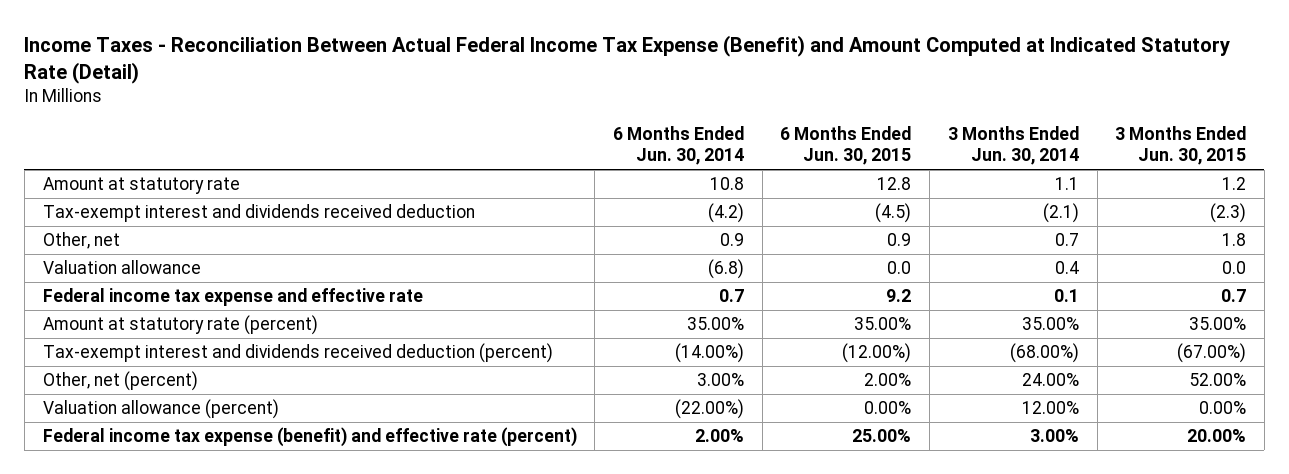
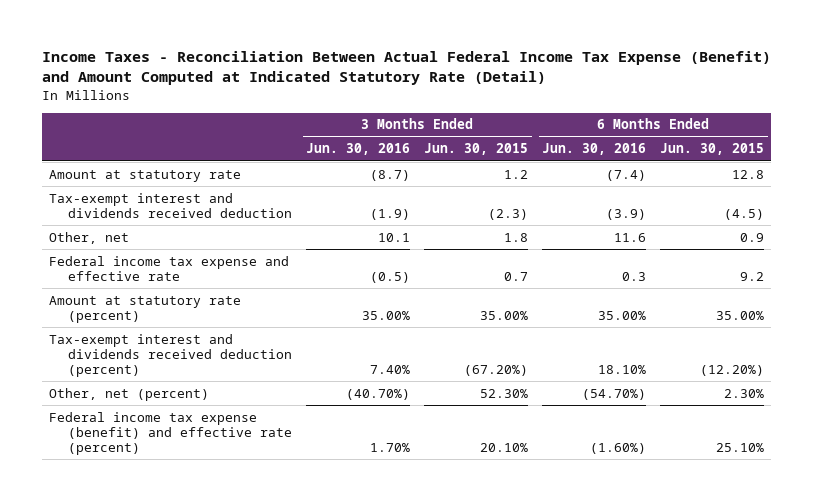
- | 6 Months Ended Jun. 30, 2014 | 6 Months Ended Jun. 30, 2015 | 3 Months Ended Jun. 30, 2014 | 3 Months Ended Jun. 30, 2015
+ | 3 Months Ended Jun. 30, 2016 | 3 Months Ended Jun. 30, 2015 | 6 Months Ended Jun. 30, 2016 | 6 Months Ended Jun. 30, 2015
- Valuation allowance | (6.8) | 0.0 | 0.4 | 0.0
- Tax-exempt interest and dividends received deduction (percent) | (14.00%) | (12.00%) | (68.00%) | (67.00%)
- Other, net (percent) | 3.00% | 2.00% | 24.00% | 52.00%
- Valuation allowance (percent) | (22.00%) | 0.00% | 12.00% | 0.00%
- Federal income tax expense (benefit) and effective rate (percent) | 2.00% | 25.00% | 3.00% | 20.00%
+ Tax-exempt interest and dividends received deduction (percent) | 7.40% | (67.20%) | 18.10% | (12.20%)
+ Other, net (percent) | (40.70%) | 52.30% | (54.70%) | 2.30%
+ Federal income tax expense (benefit) and effective rate (percent) | 1.70% | 20.10% | (1.60%) | 25.10%

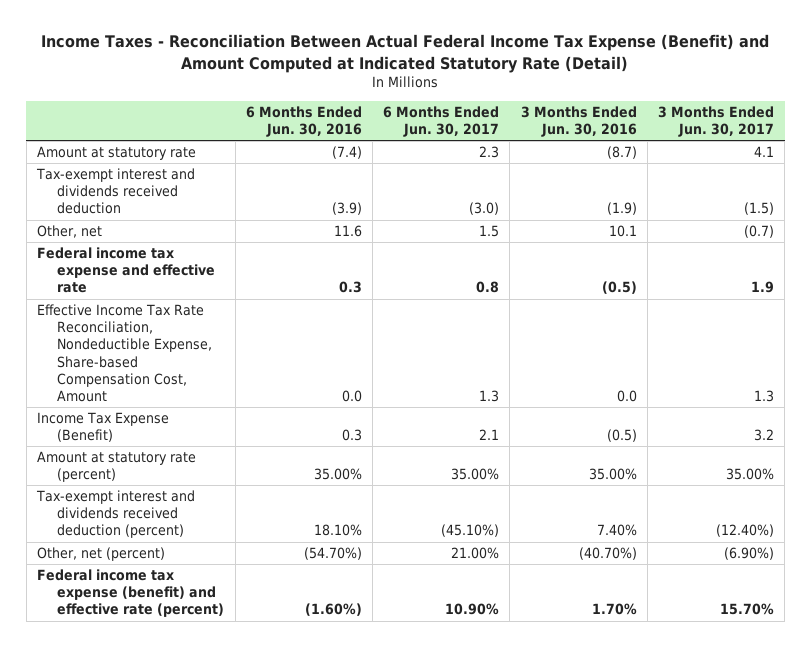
- | 3 Months Ended Jun. 30, 2016 | 3 Months Ended Jun. 30, 2015 | 6 Months Ended Jun. 30, 2016 | 6 Months Ended Jun. 30, 2015
+ | 6 Months Ended Jun. 30, 2016 | 6 Months Ended Jun. 30, 2017 | 3 Months Ended Jun. 30, 2016 | 3 Months Ended Jun. 30, 2017
+ Effective Income Tax Rate Reconciliation, Nondeductible Expense, Share-based Compensation Cost, Amount | 0.0 | 1.3 | 0.0 | 1.3
+ Income Tax Expense (Benefit) | 0.3 | 2.1 | (0.5) | 3.2

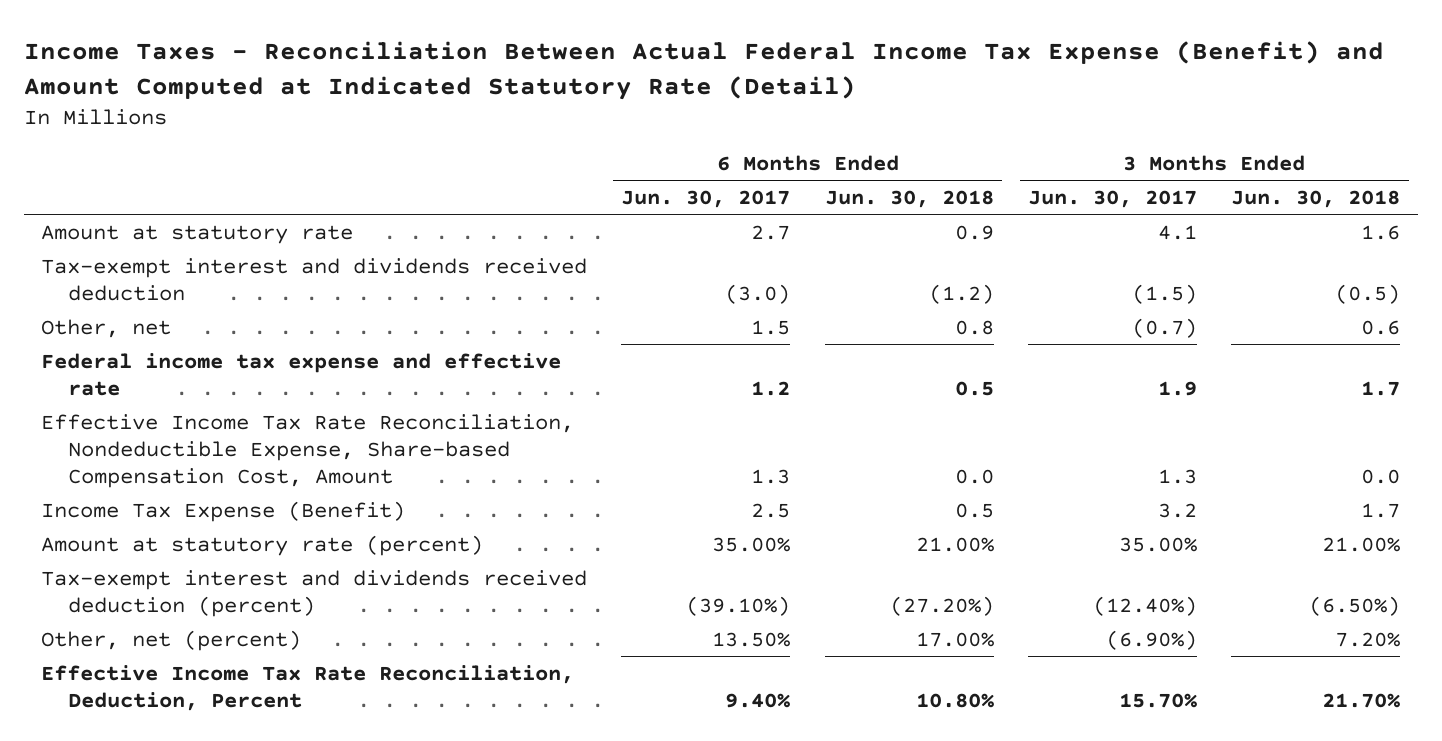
- | 6 Months Ended Jun. 30, 2016 | 6 Months Ended Jun. 30, 2017 | 3 Months Ended Jun. 30, 2016 | 3 Months Ended Jun. 30, 2017
+ | 6 Months Ended Jun. 30, 2017 | 6 Months Ended Jun. 30, 2018 | 3 Months Ended Jun. 30, 2017 | 3 Months Ended Jun. 30, 2018
- Amount at statutory rate | (7.4) | 2.3 | (8.7) | 4.1
+ Amount at statutory rate | 2.7 | 0.9 | 4.1 | 1.6
- Federal income tax expense and effective rate | 0.3 | 0.8 | (0.5) | 1.9
+ Federal income tax expense and effective rate | 1.2 | 0.5 | 1.9 | 1.7
- Income Tax Expense (Benefit) | 0.3 | 2.1 | (0.5) | 3.2
+ Income Tax Expense (Benefit) | 2.5 | 0.5 | 3.2 | 1.7
- Tax-exempt interest and dividends received deduction (percent) | 18.10% | (45.10%) | 7.40% | (12.40%)
- Other, net (percent) | (54.70%) | 21.00% | (40.70%) | (6.90%)
- Federal income tax expense (benefit) and effective rate (percent) | (1.60%) | 10.90% | 1.70% | 15.70%
+ Tax-exempt interest and dividends received deduction (percent) | (39.10%) | (27.20%) | (12.40%) | (6.50%)
+ Other, net (percent) | 13.50% | 17.00% | (6.90%) | 7.20%
+ Effective Income Tax Rate Reconciliation, Deduction, Percent | 9.40% | 10.80% | 15.70% | 21.70%

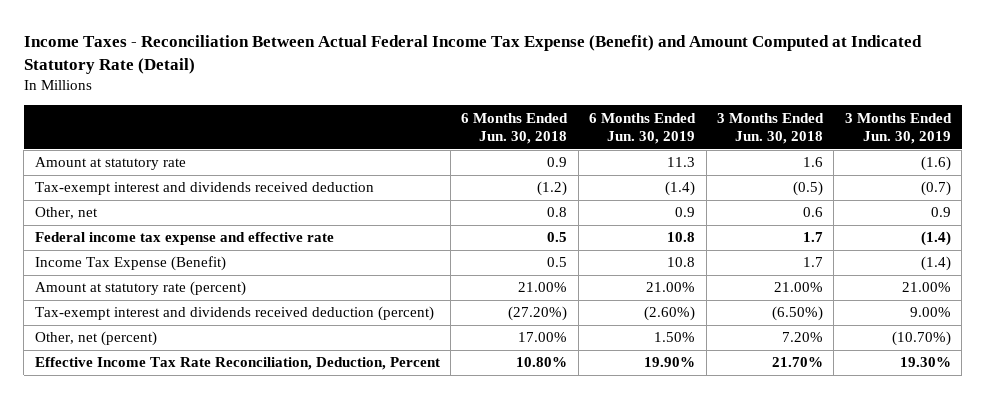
- | 6 Months Ended Jun. 30, 2017 | 6 Months Ended Jun. 30, 2018 | 3 Months Ended Jun. 30, 2017 | 3 Months Ended Jun. 30, 2018
+ | 6 Months Ended Jun. 30, 2018 | 6 Months Ended Jun. 30, 2019 | 3 Months Ended Jun. 30, 2018 | 3 Months Ended Jun. 30, 2019
- Effective Income Tax Rate Reconciliation, Nondeductible Expense, Share-based Compensation Cost, Amount | 1.3 | 0.0 | 1.3 | 0.0

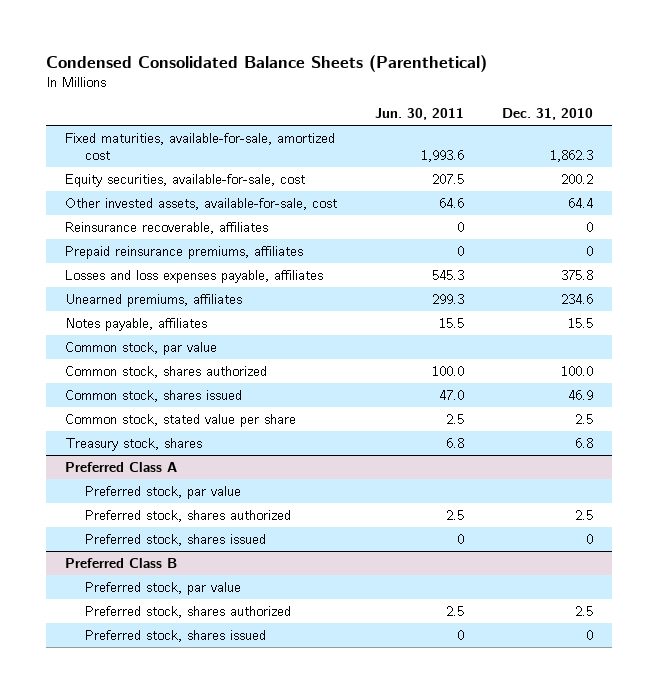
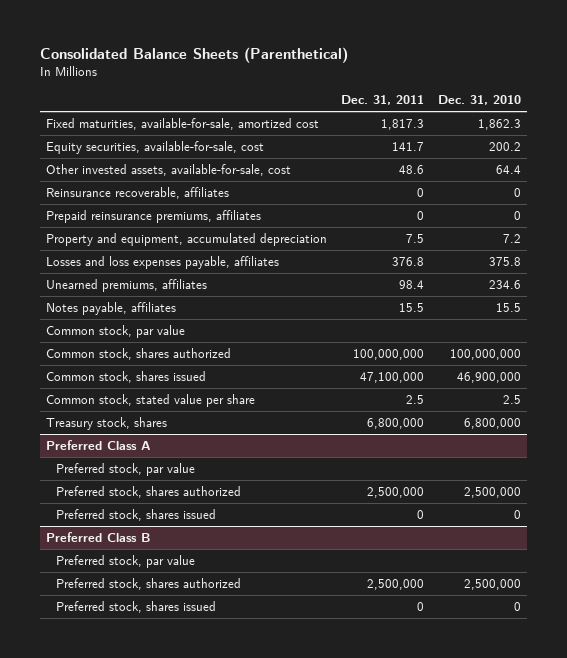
- Condensed Consolidated Balance Sheets (Parenthetical)
+ Consolidated Balance Sheets (Parenthetical)
- | Jun. 30, 2011 | Dec. 31, 2010
+ | Dec. 31, 2011 | Dec. 31, 2010
+ Property and equipment, accumulated depreciation | 7.5 | 7.2
- Common stock, shares authorized | 100.0 | 100.0
- Common stock, shares issued | 47.0 | 46.9
+ Common stock, shares authorized | 100,000,000 | 100,000,000
+ Common stock, shares issued | 47,100,000 | 46,900,000
- Treasury stock, shares | 6.8 | 6.8
+ Treasury stock, shares | 6,800,000 | 6,800,000
@ Preferred Class A
- Preferred stock, shares authorized | 2.5 | 2.5
+ Preferred stock, shares authorized | 2,500,000 | 2,500,000
@ Preferred Class B
- Preferred stock, shares authorized | 2.5 | 2.5
+ Preferred stock, shares authorized | 2,500,000 | 2,500,000

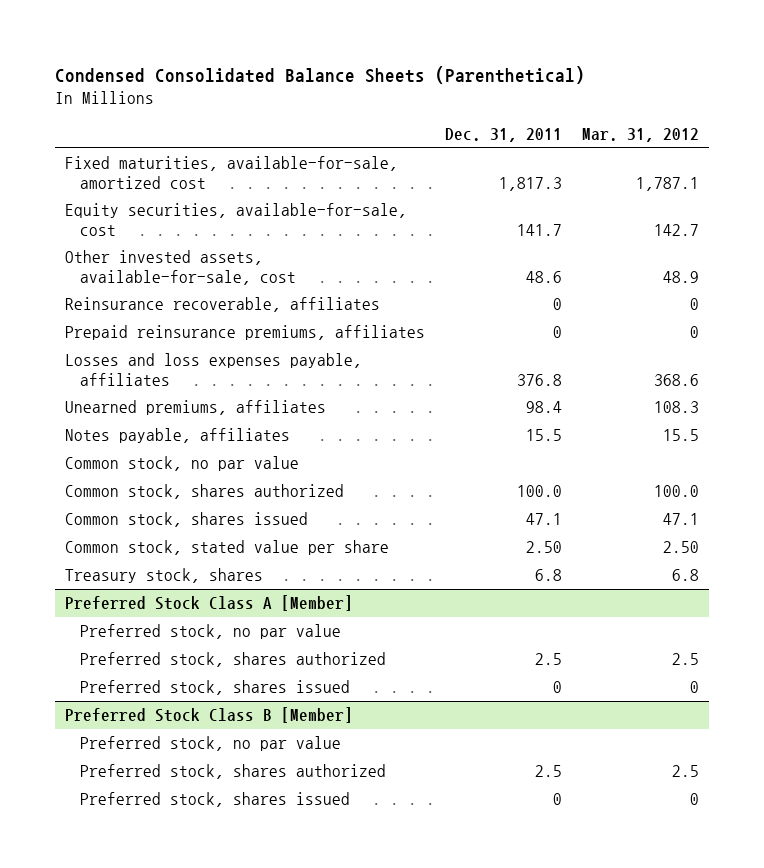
- Consolidated Balance Sheets (Parenthetical)
+ Condensed Consolidated Balance Sheets (Parenthetical)
- | Dec. 31, 2011 | Dec. 31, 2010
+ | Dec. 31, 2011 | Mar. 31, 2012
- Property and equipment, accumulated depreciation | 7.5 | 7.2
- Common stock, par value
- Common stock, shares authorized | 100,000,000 | 100,000,000
- Common stock, shares issued | 47,100,000 | 46,900,000
- Common stock, stated value per share | 2.5 | 2.5
- Treasury stock, shares | 6,800,000 | 6,800,000
- Preferred Class A
- Preferred stock, par value
- Preferred stock, shares authorized | 2,500,000 | 2,500,000
+ Common stock, no par value
+ Common stock, shares authorized | 100.0 | 100.0
+ Common stock, shares issued | 47.1 | 47.1
+ Common stock, stated value per share | 2.50 | 2.50
+ Treasury stock, shares | 6.8 | 6.8
+ Preferred Stock Class A [Member]
+ Preferred stock, no par value
+ Preferred stock, shares authorized | 2.5 | 2.5
- Preferred Class B
- Preferred stock, par value
- Preferred stock, shares authorized | 2,500,000 | 2,500,000
+ Preferred Stock Class B [Member]
+ Preferred stock, no par value
+ Preferred stock, shares authorized | 2.5 | 2.5

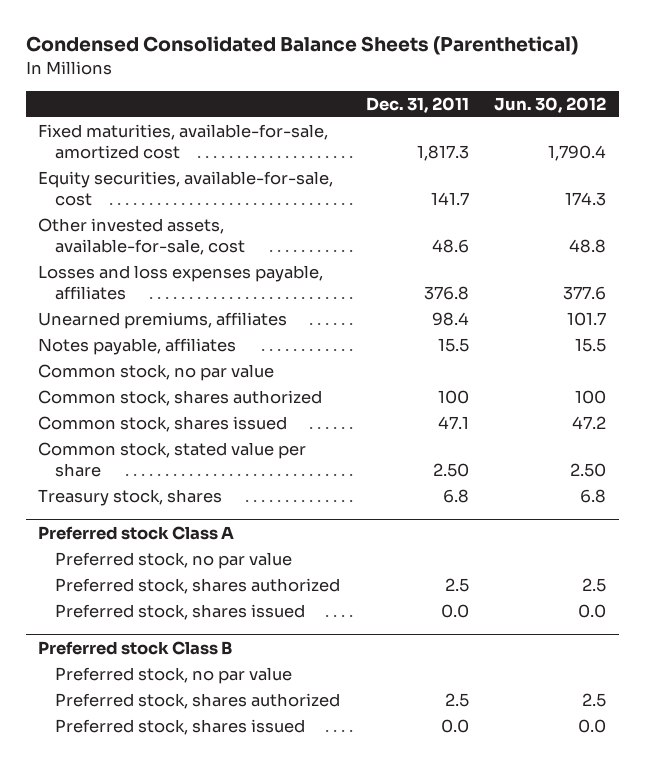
- | Dec. 31, 2011 | Mar. 31, 2012
+ | Dec. 31, 2011 | Jun. 30, 2012
- Reinsurance recoverable, affiliates | 0 | 0
- Prepaid reinsurance premiums, affiliates | 0 | 0
- Common stock, shares authorized | 100.0 | 100.0
+ Common stock, shares authorized | 100 | 100
- Preferred Stock Class A [Member]
+ Preferred stock Class A
- Preferred stock, shares issued | 0 | 0
- Preferred Stock Class B [Member]
+ Preferred stock, shares issued | 0.0 | 0.0
+ Preferred stock Class B
- Preferred stock, shares issued | 0 | 0
+ Preferred stock, shares issued | 0.0 | 0.0

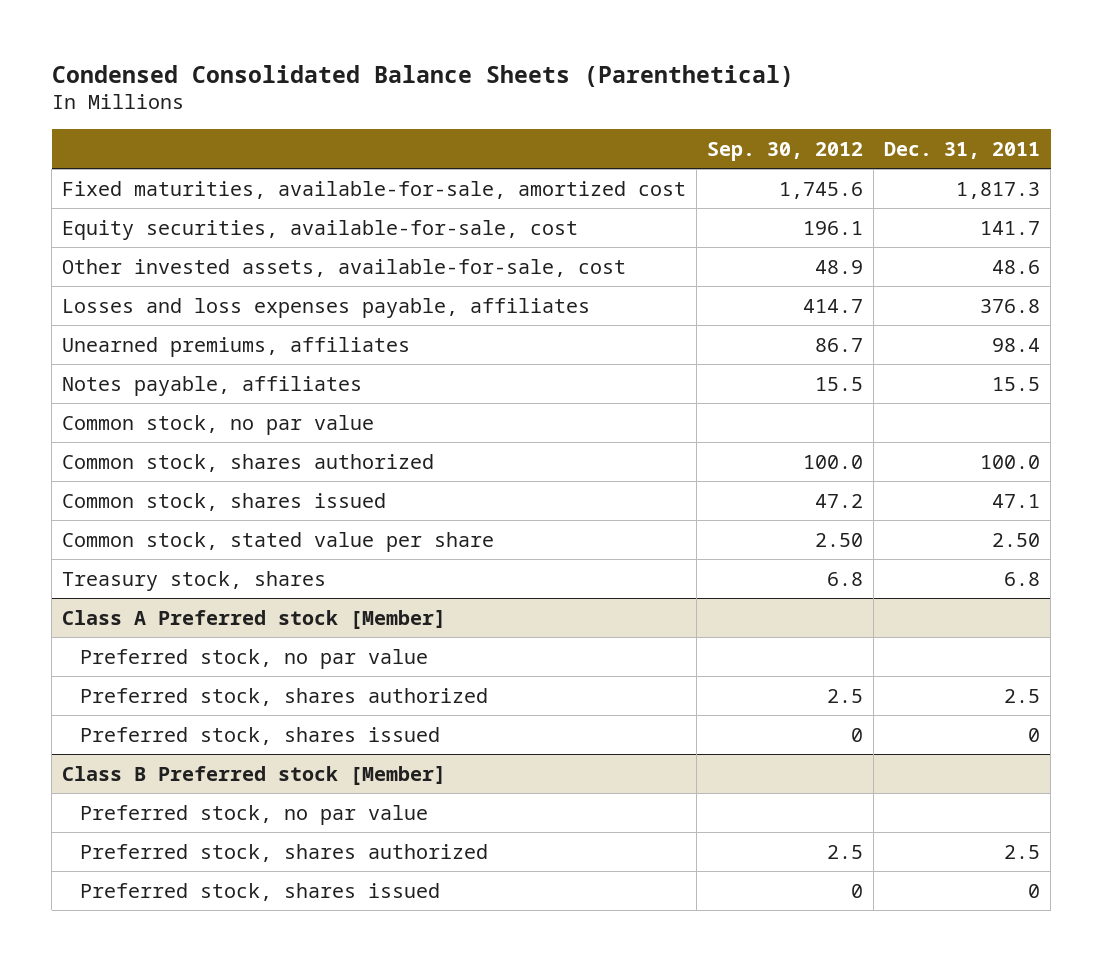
- | Dec. 31, 2011 | Jun. 30, 2012
+ | Sep. 30, 2012 | Dec. 31, 2011
- Common stock, shares authorized | 100 | 100
+ Common stock, shares authorized | 100.0 | 100.0
- Preferred stock Class A
+ Class A Preferred stock [Member]
- Preferred stock, shares issued | 0.0 | 0.0
- Preferred stock Class B
+ Preferred stock, shares issued | 0 | 0
+ Class B Preferred stock [Member]
- Preferred stock, shares issued | 0.0 | 0.0
+ Preferred stock, shares issued | 0 | 0

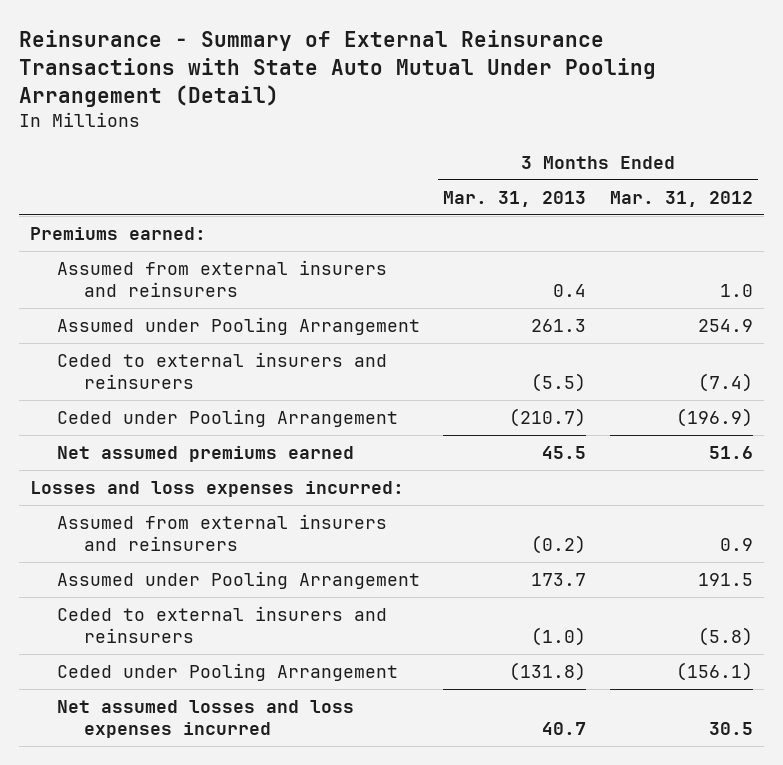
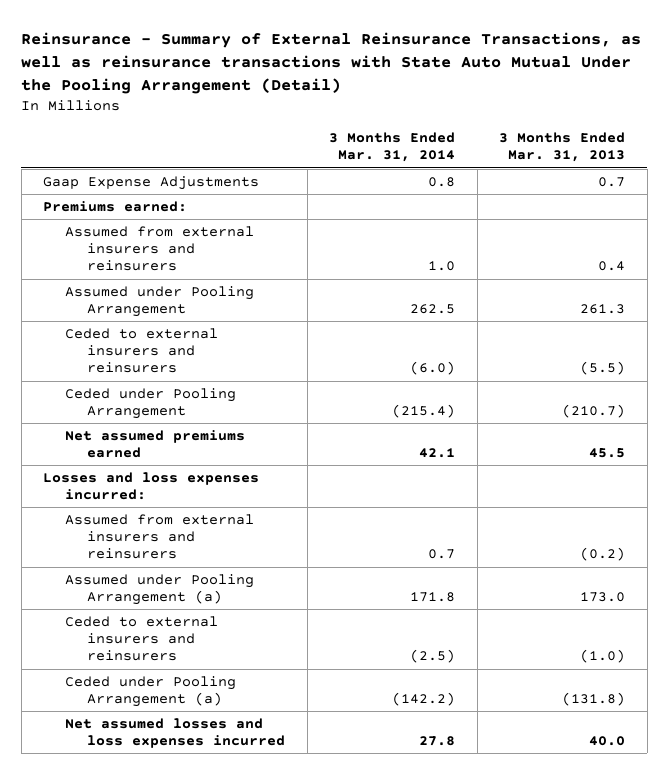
- Reinsurance - Summary of External Reinsurance Transactions with State Auto Mutual Under Pooling Arrangement (Detail)
+ Reinsurance - Summary of External Reinsurance Transactions, as well as reinsurance transactions with State Auto Mutual Under the Pooling Arrangement (Detail)
- | 3 Months Ended Mar. 31, 2013 | 3 Months Ended Mar. 31, 2012
+ | 3 Months Ended Mar. 31, 2014 | 3 Months Ended Mar. 31, 2013
+ Gaap Expense Adjustments | 0.8 | 0.7
- Assumed under Pooling Arrangement | 173.7 | 191.5
+ Assumed under Pooling Arrangement (a) | 171.8 | 173.0
- Ceded under Pooling Arrangement | (131.8) | (156.1)
- Net assumed losses and loss expenses incurred | 40.7 | 30.5
+ Ceded under Pooling Arrangement (a) | (142.2) | (131.8)
+ Net assumed losses and loss expenses incurred | 27.8 | 40.0

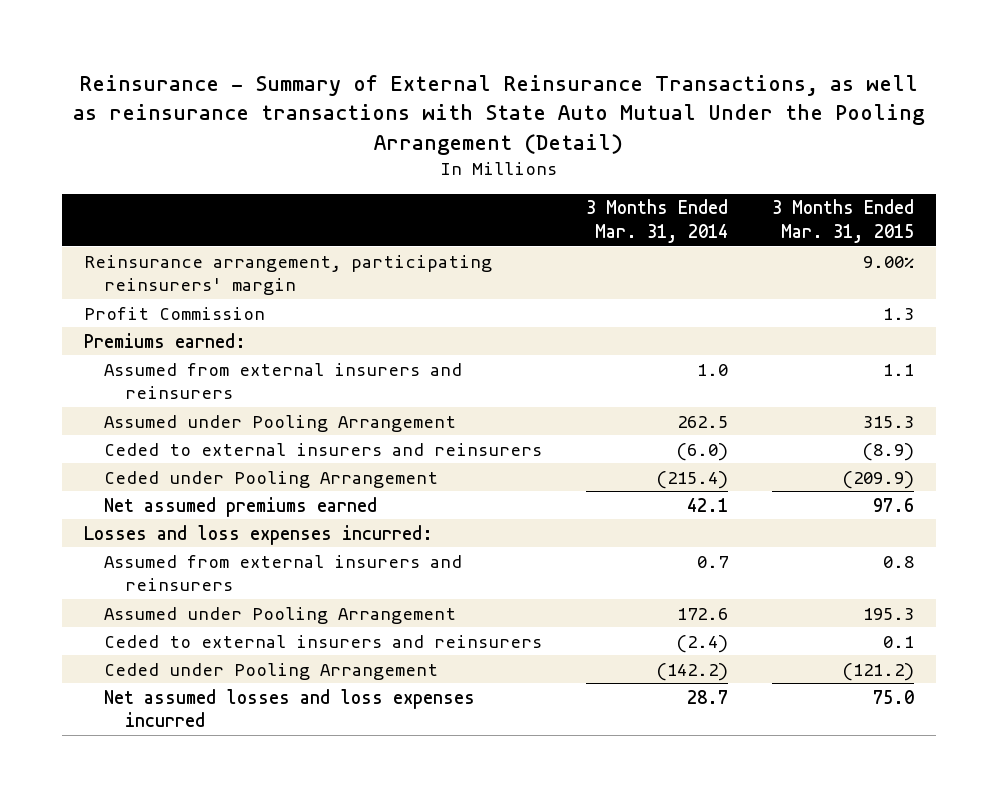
- | 3 Months Ended Mar. 31, 2014 | 3 Months Ended Mar. 31, 2013
+ | 3 Months Ended Mar. 31, 2014 | 3 Months Ended Mar. 31, 2015
- Gaap Expense Adjustments | 0.8 | 0.7
+ Reinsurance arrangement, participating reinsurers' margin | | 9.00%
+ Profit Commission | | 1.3
- Assumed under Pooling Arrangement (a) | 171.8 | 173.0
- Ceded to external insurers and reinsurers | (2.5) | (1.0)
- Ceded under Pooling Arrangement (a) | (142.2) | (131.8)
- Net assumed losses and loss expenses incurred | 27.8 | 40.0
+ Assumed under Pooling Arrangement | 172.6 | 195.3
+ Ceded to external insurers and reinsurers | (2.4) | 0.1
+ Ceded under Pooling Arrangement | (142.2) | (121.2)
+ Net assumed losses and loss expenses incurred | 28.7 | 75.0

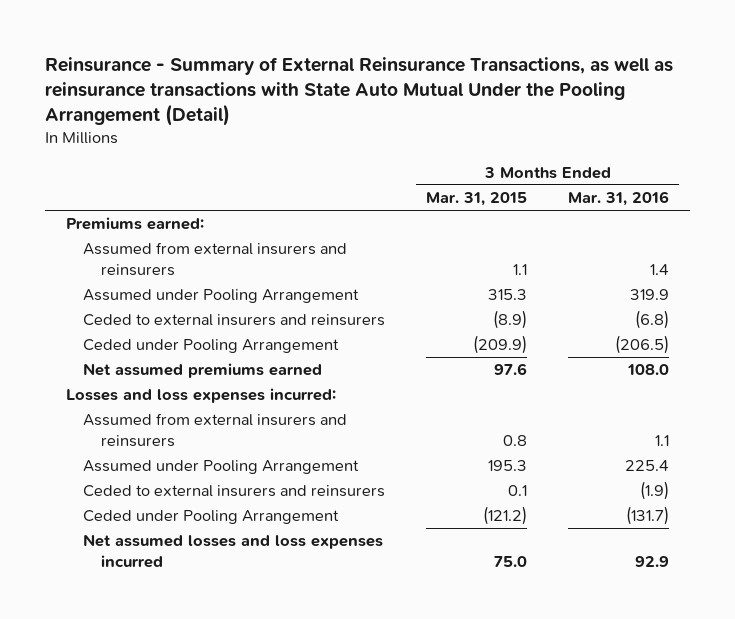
- | 3 Months Ended Mar. 31, 2014 | 3 Months Ended Mar. 31, 2015
+ | 3 Months Ended Mar. 31, 2015 | 3 Months Ended Mar. 31, 2016
- Reinsurance arrangement, participating reinsurers' margin | | 9.00%
- Profit Commission | | 1.3

